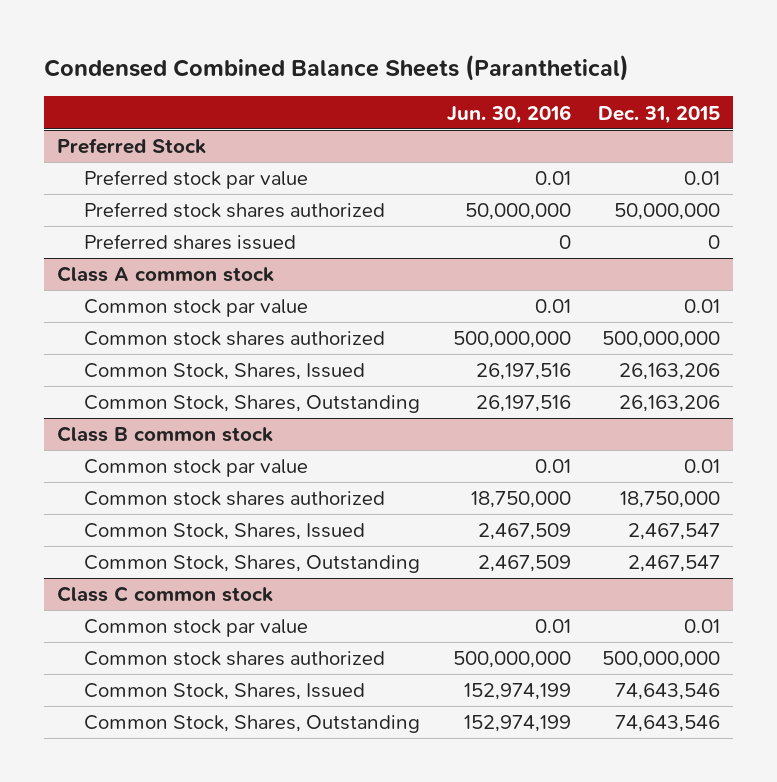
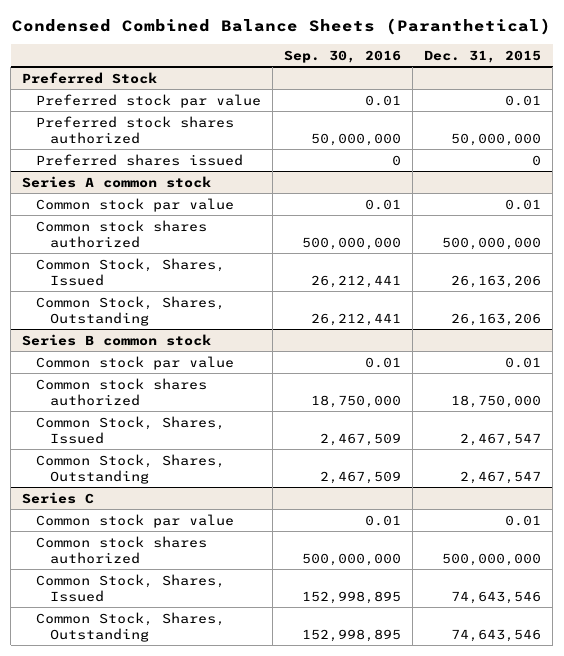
- | Jun. 30, 2016 | Dec. 31, 2015
+ | Sep. 30, 2016 | Dec. 31, 2015
- Class A common stock
+ Series A common stock
- Class B common stock
+ Series B common stock
- Class C common stock
+ Series C

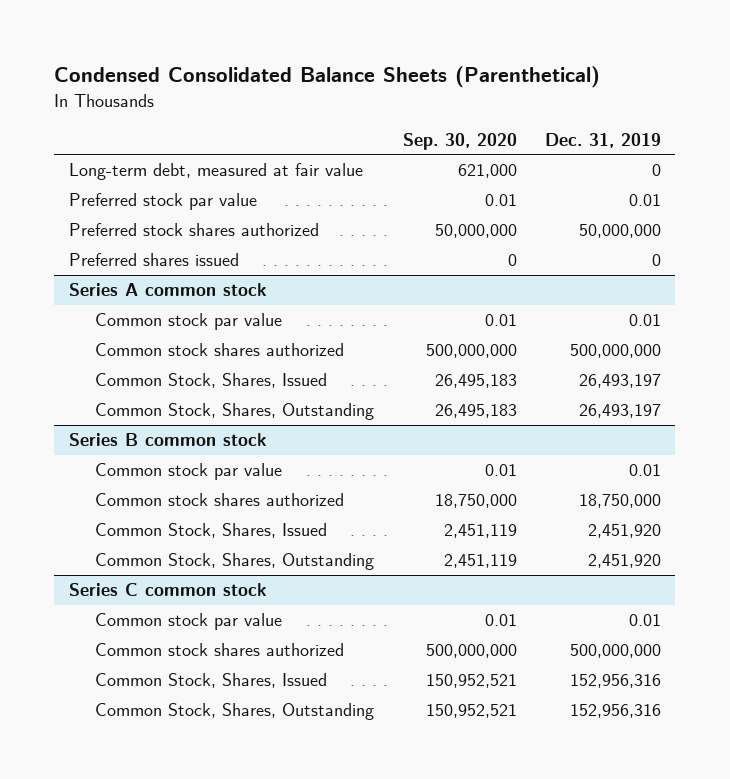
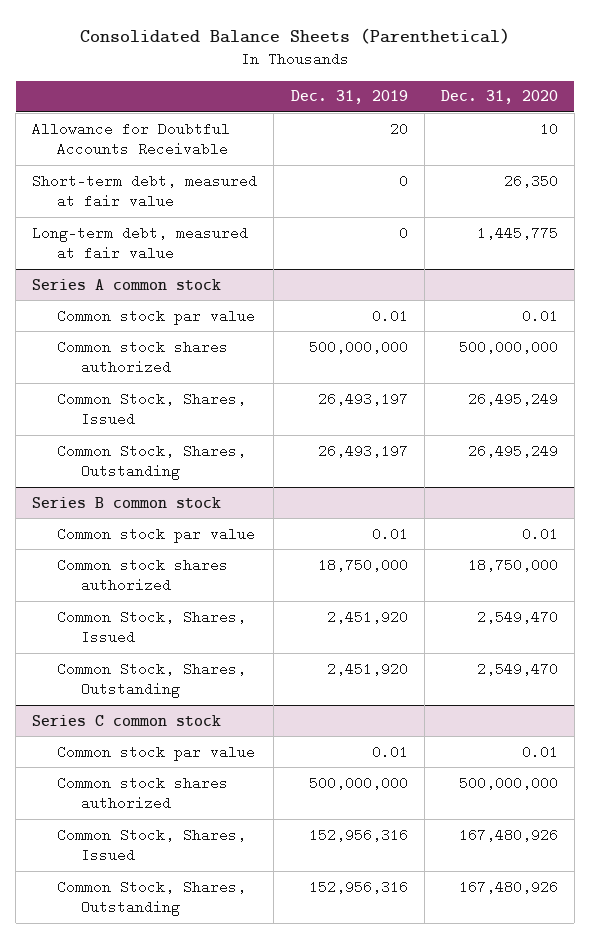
- Condensed Consolidated Balance Sheets (Parenthetical)
+ Consolidated Balance Sheets (Parenthetical)
- | Sep. 30, 2020 | Dec. 31, 2019
+ | Dec. 31, 2019 | Dec. 31, 2020
+ Allowance for Doubtful Accounts Receivable | 20 | 10
+ Short-term debt, measured at fair value | 0 | 26,350
- Preferred stock par value | 0.01 | 0.01
- Preferred stock shares authorized | 50,000,000 | 50,000,000
- Preferred shares issued | 0 | 0

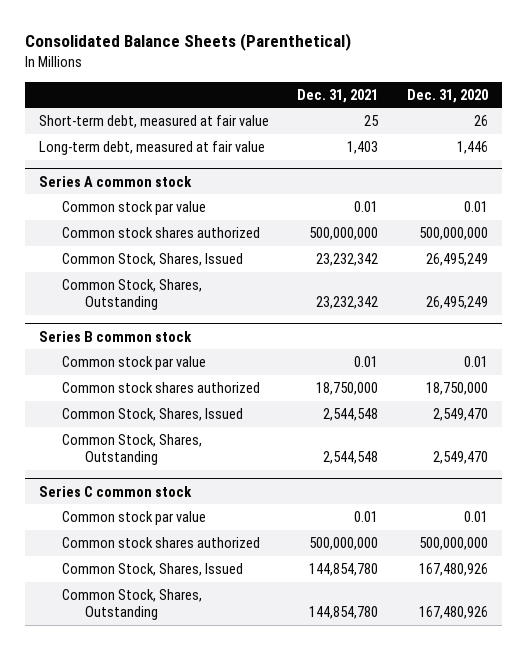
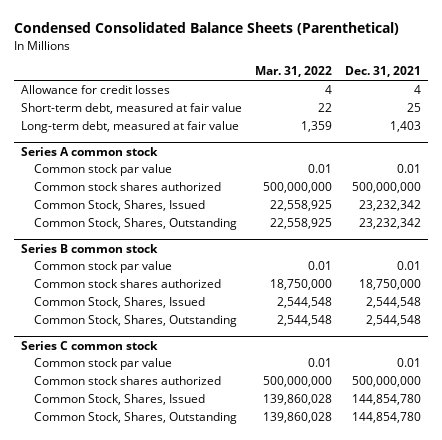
- Consolidated Balance Sheets (Parenthetical)
+ Condensed Consolidated Balance Sheets (Parenthetical)
- | Dec. 31, 2021 | Dec. 31, 2020
+ | Mar. 31, 2022 | Dec. 31, 2021
+ Allowance for credit losses | 4 | 4

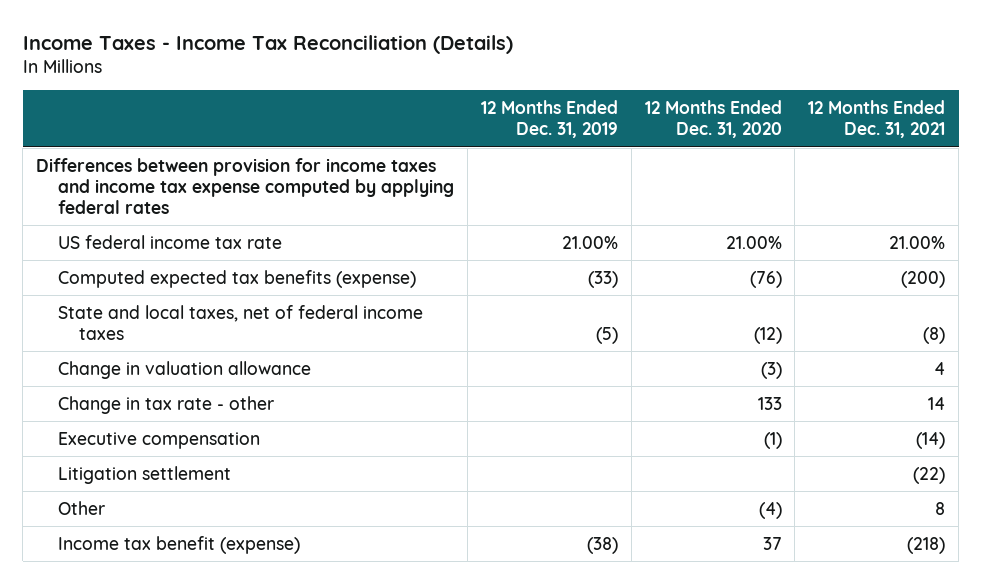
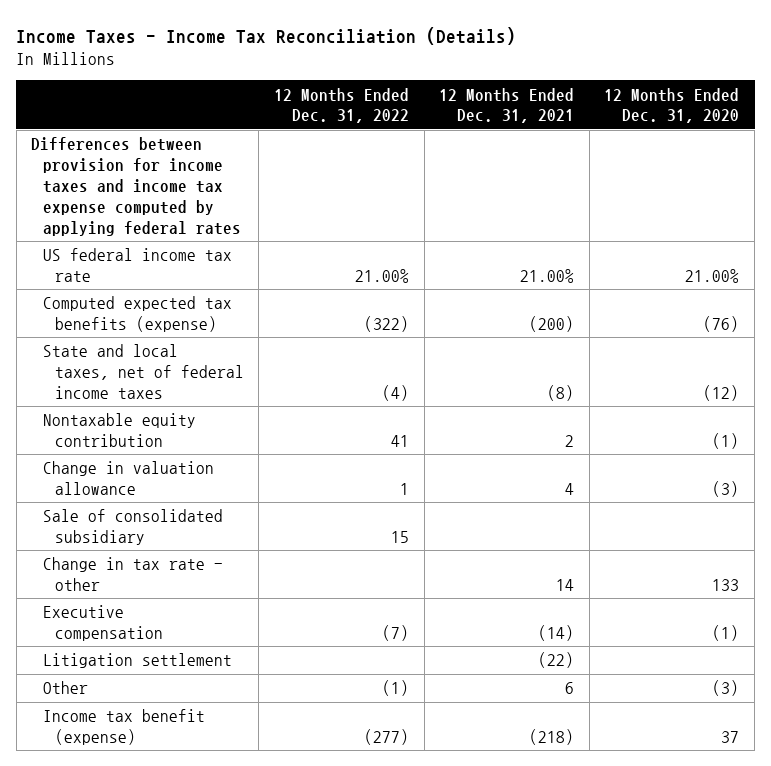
- | 12 Months Ended Dec. 31, 2019 | 12 Months Ended Dec. 31, 2020 | 12 Months Ended Dec. 31, 2021
+ | 12 Months Ended Dec. 31, 2022 | 12 Months Ended Dec. 31, 2021 | 12 Months Ended Dec. 31, 2020
+ Nontaxable equity contribution | 41 | 2 | (1)
+ Sale of consolidated subsidiary | 15 | |
- Other | | (4) | 8
+ Other | (1) | 6 | (3)

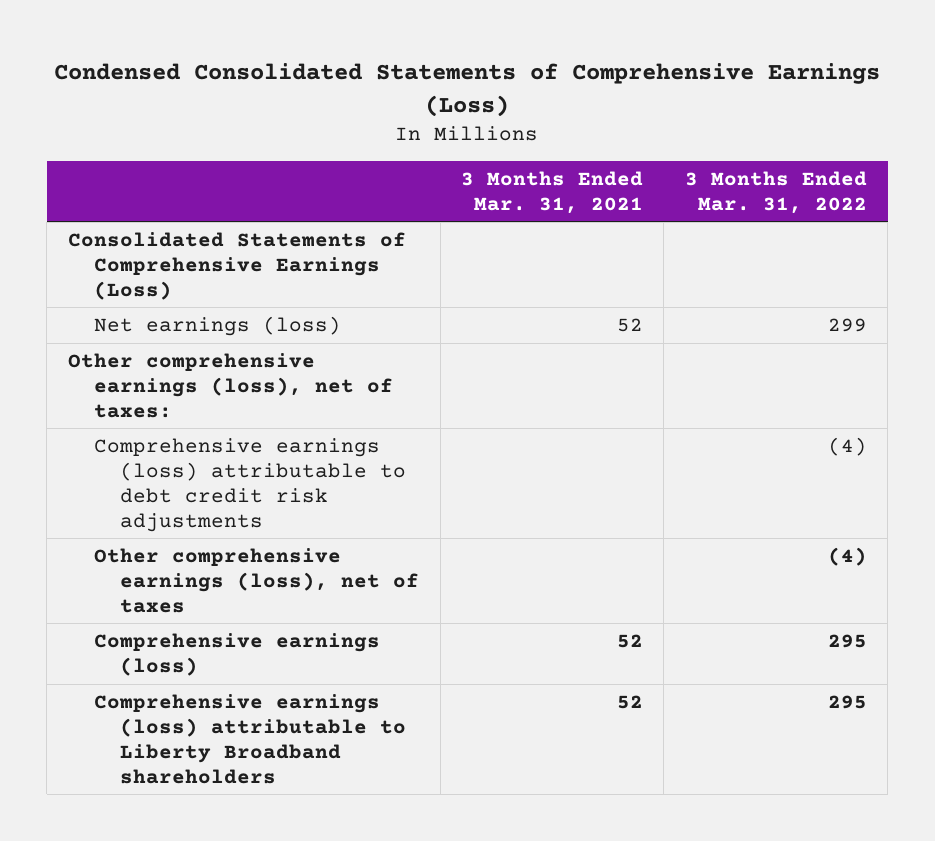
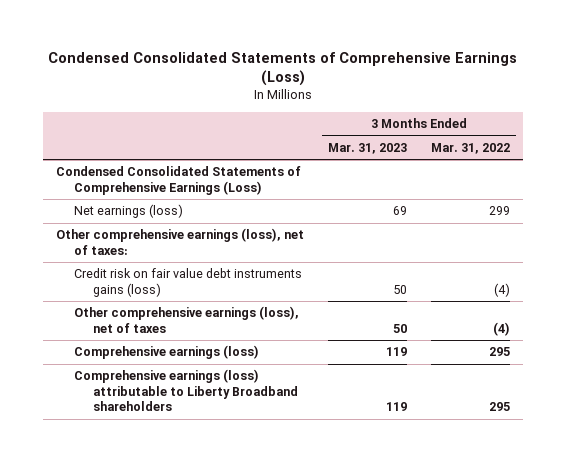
- | 3 Months Ended Mar. 31, 2021 | 3 Months Ended Mar. 31, 2022
+ | 3 Months Ended Mar. 31, 2023 | 3 Months Ended Mar. 31, 2022
- Consolidated Statements of Comprehensive Earnings (Loss)
+ Condensed Consolidated Statements of Comprehensive Earnings (Loss)
- Comprehensive earnings (loss) attributable to debt credit risk adjustments | | (4)
+ Credit risk on fair value debt instruments gains (loss) | 50 | (4)

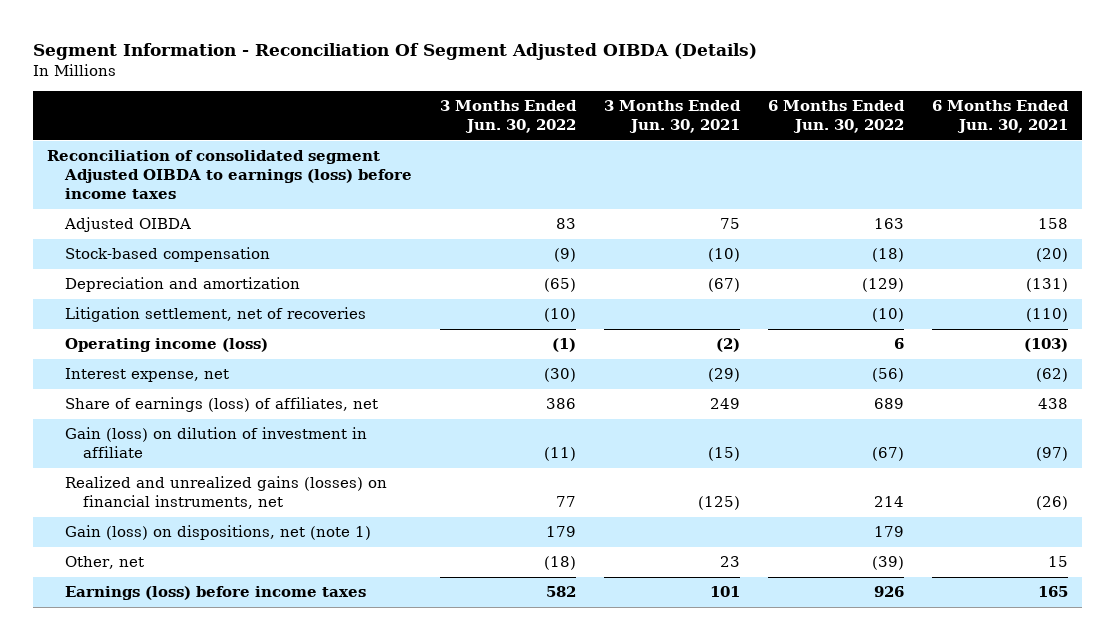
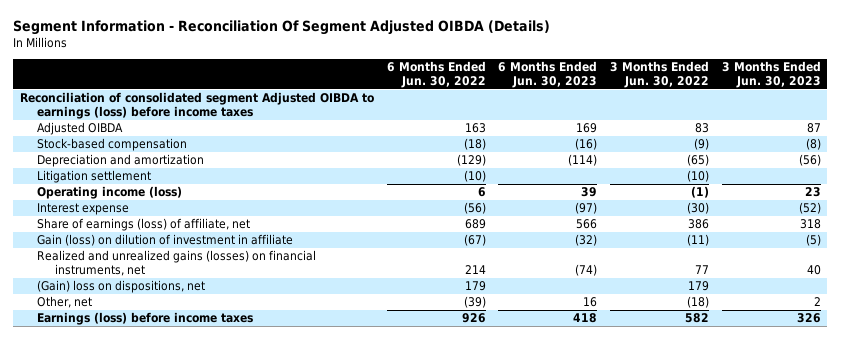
- | 3 Months Ended Jun. 30, 2022 | 3 Months Ended Jun. 30, 2021 | 6 Months Ended Jun. 30, 2022 | 6 Months Ended Jun. 30, 2021
+ | 6 Months Ended Jun. 30, 2022 | 6 Months Ended Jun. 30, 2023 | 3 Months Ended Jun. 30, 2022 | 3 Months Ended Jun. 30, 2023
- Litigation settlement, net of recoveries | (10) | | (10) | (110)
+ Litigation settlement | (10) | | (10) |
- Interest expense, net | (30) | (29) | (56) | (62)
- Share of earnings (loss) of affiliates, net | 386 | 249 | 689 | 438
+ Interest expense | (56) | (97) | (30) | (52)
+ Share of earnings (loss) of affiliate, net | 689 | 566 | 386 | 318
- Gain (loss) on dispositions, net (note 1) | 179 | | 179 |
+ (Gain) loss on dispositions, net | 179 | | 179 |

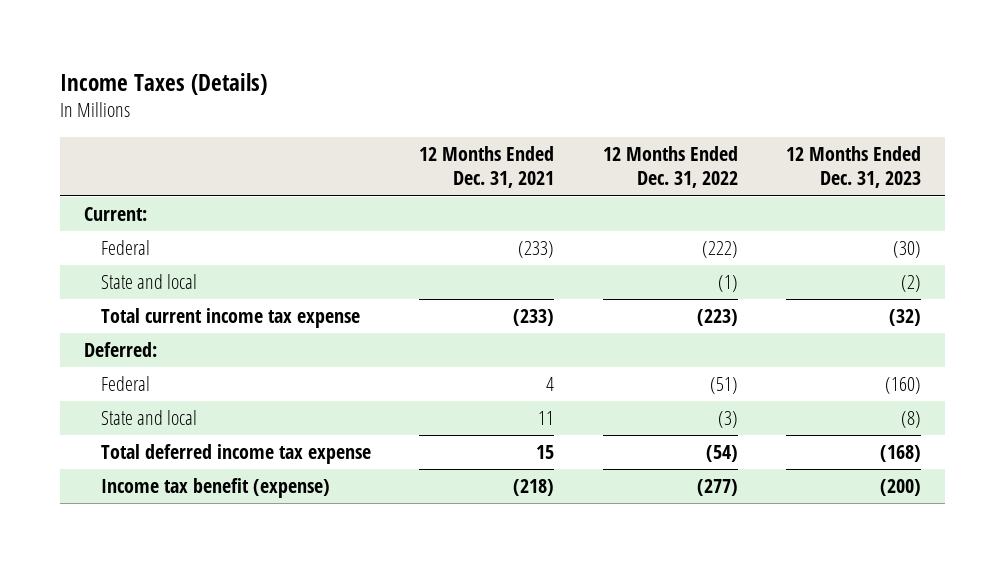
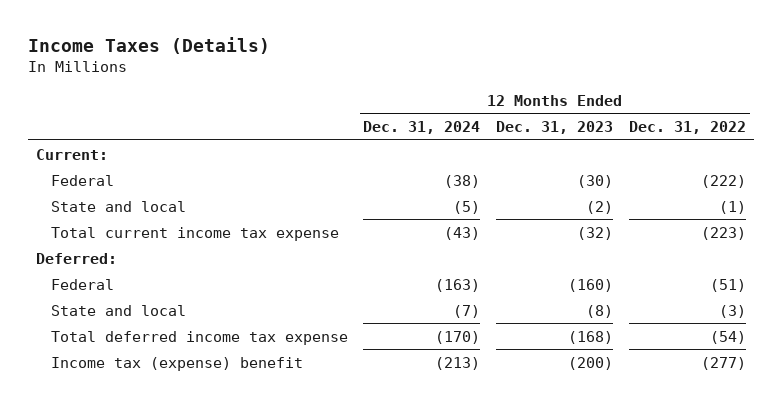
- | 12 Months Ended Dec. 31, 2021 | 12 Months Ended Dec. 31, 2022 | 12 Months Ended Dec. 31, 2023
+ | 12 Months Ended Dec. 31, 2024 | 12 Months Ended Dec. 31, 2023 | 12 Months Ended Dec. 31, 2022
- Income tax benefit (expense) | (218) | (277) | (200)
+ Income tax (expense) benefit | (213) | (200) | (277)

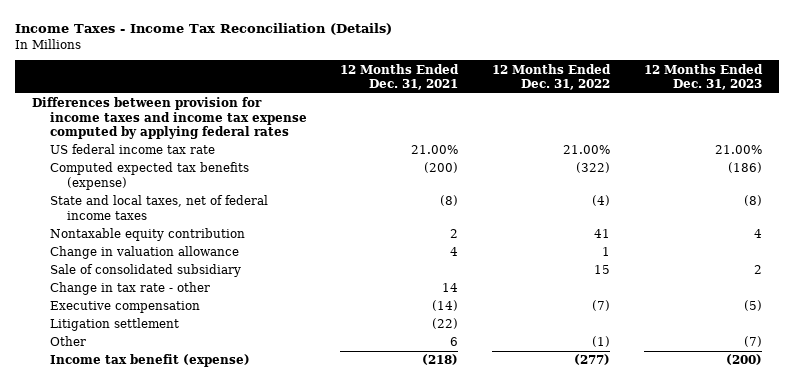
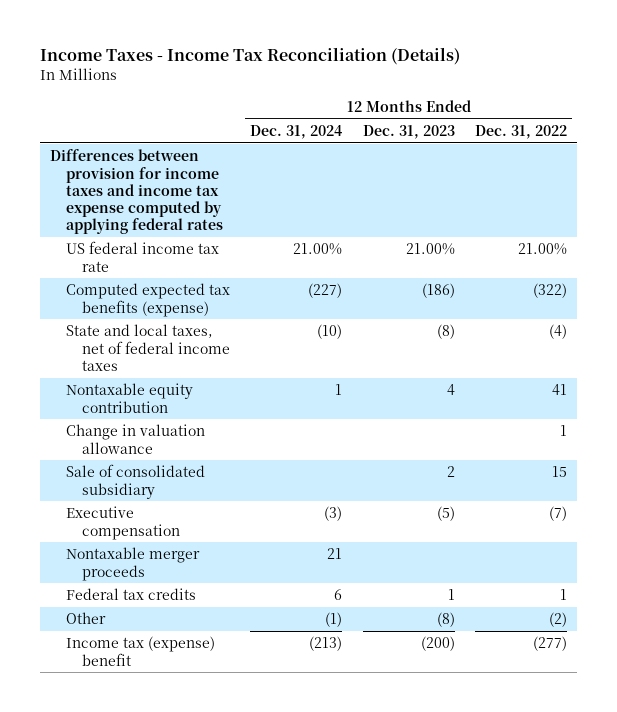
- | 12 Months Ended Dec. 31, 2021 | 12 Months Ended Dec. 31, 2022 | 12 Months Ended Dec. 31, 2023
+ | 12 Months Ended Dec. 31, 2024 | 12 Months Ended Dec. 31, 2023 | 12 Months Ended Dec. 31, 2022
- Change in tax rate - other | 14 | |
- Litigation settlement | (22) | |
- Other | 6 | (1) | (7)
- Income tax benefit (expense) | (218) | (277) | (200)
+ Nontaxable merger proceeds | 21 | |
+ Federal tax credits | 6 | 1 | 1
+ Other | (1) | (8) | (2)
+ Income tax (expense) benefit | (213) | (200) | (277)

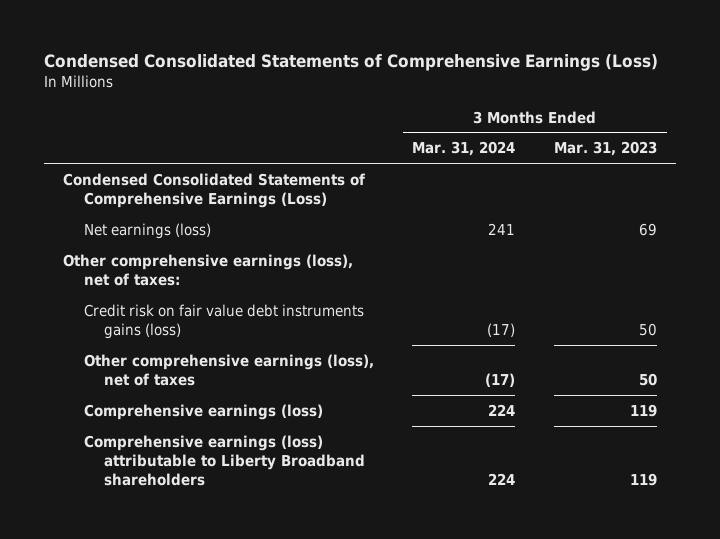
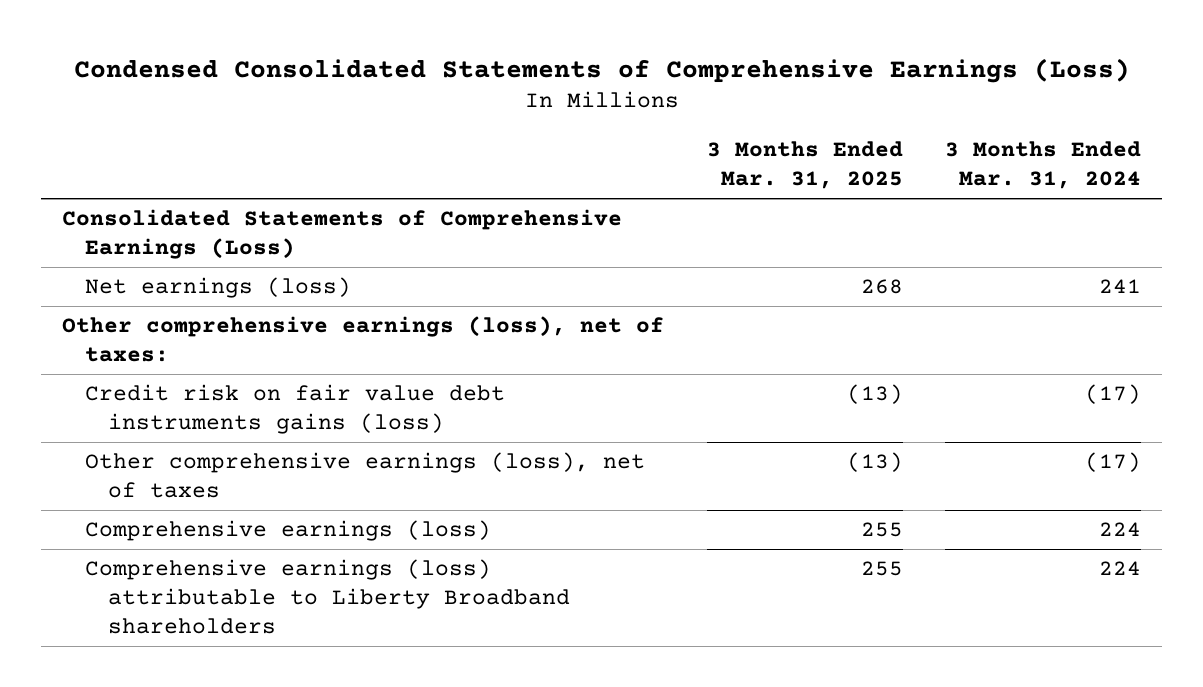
- | 3 Months Ended Mar. 31, 2024 | 3 Months Ended Mar. 31, 2023
+ | 3 Months Ended Mar. 31, 2025 | 3 Months Ended Mar. 31, 2024
- Condensed Consolidated Statements of Comprehensive Earnings (Loss)
+ Consolidated Statements of Comprehensive Earnings (Loss)

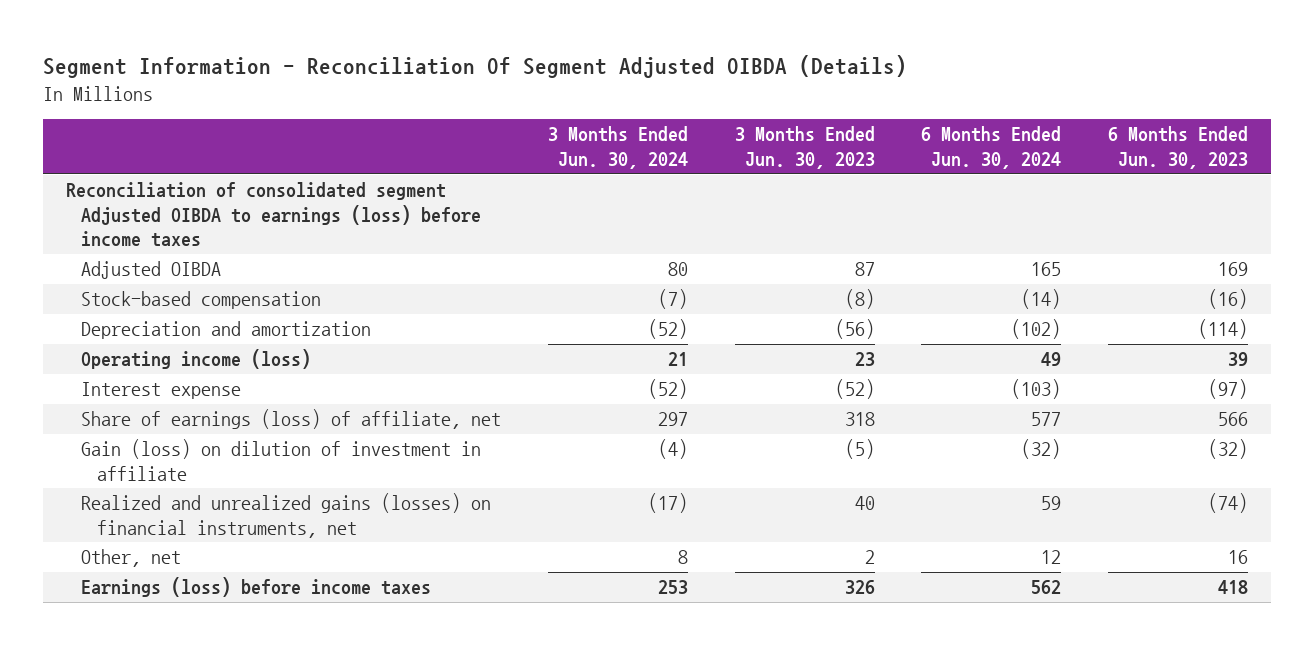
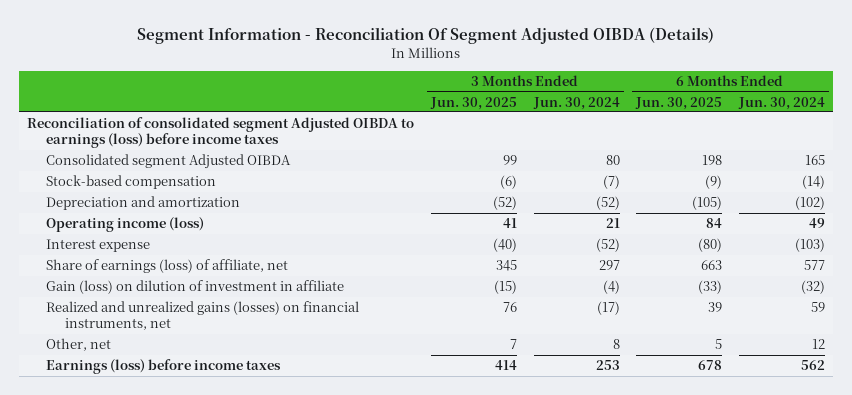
- | 3 Months Ended Jun. 30, 2024 | 3 Months Ended Jun. 30, 2023 | 6 Months Ended Jun. 30, 2024 | 6 Months Ended Jun. 30, 2023
+ | 3 Months Ended Jun. 30, 2025 | 3 Months Ended Jun. 30, 2024 | 6 Months Ended Jun. 30, 2025 | 6 Months Ended Jun. 30, 2024
- Adjusted OIBDA | 80 | 87 | 165 | 169
+ Consolidated segment Adjusted OIBDA | 99 | 80 | 198 | 165

